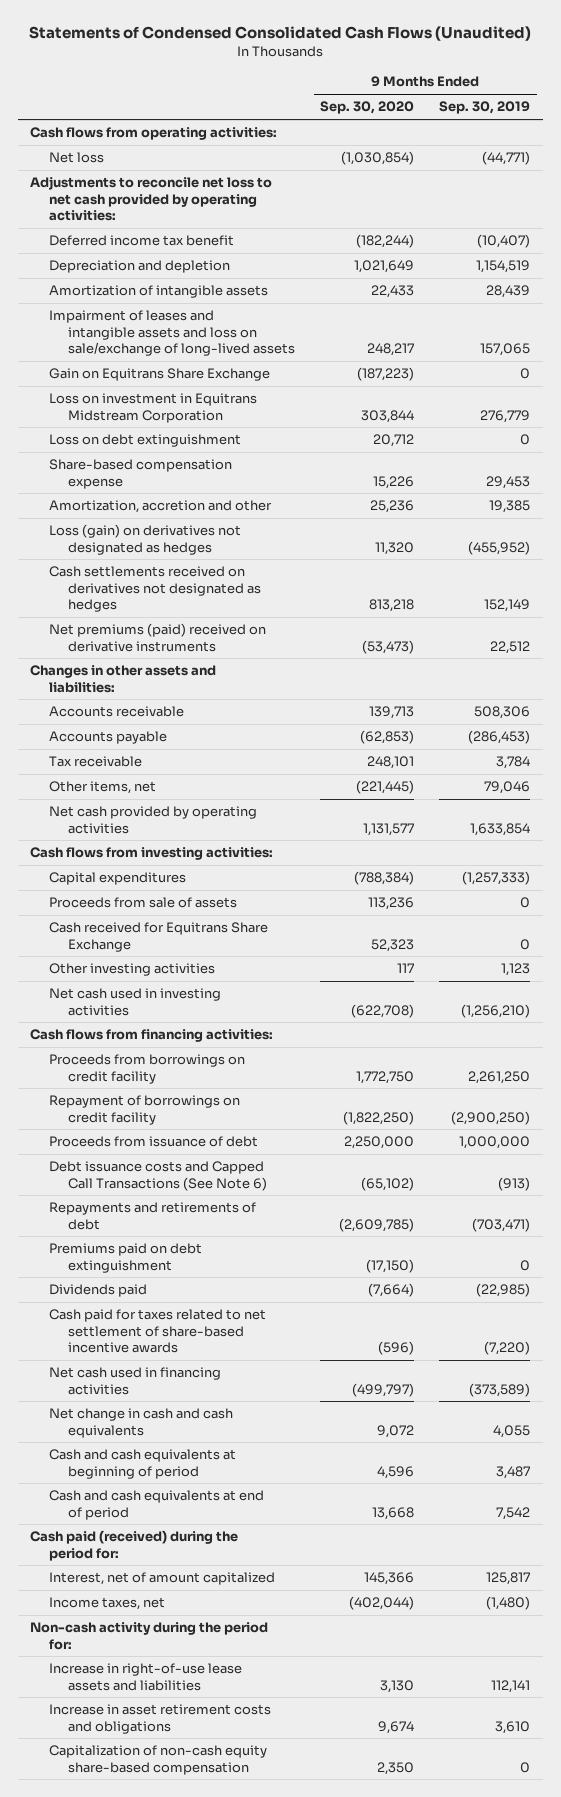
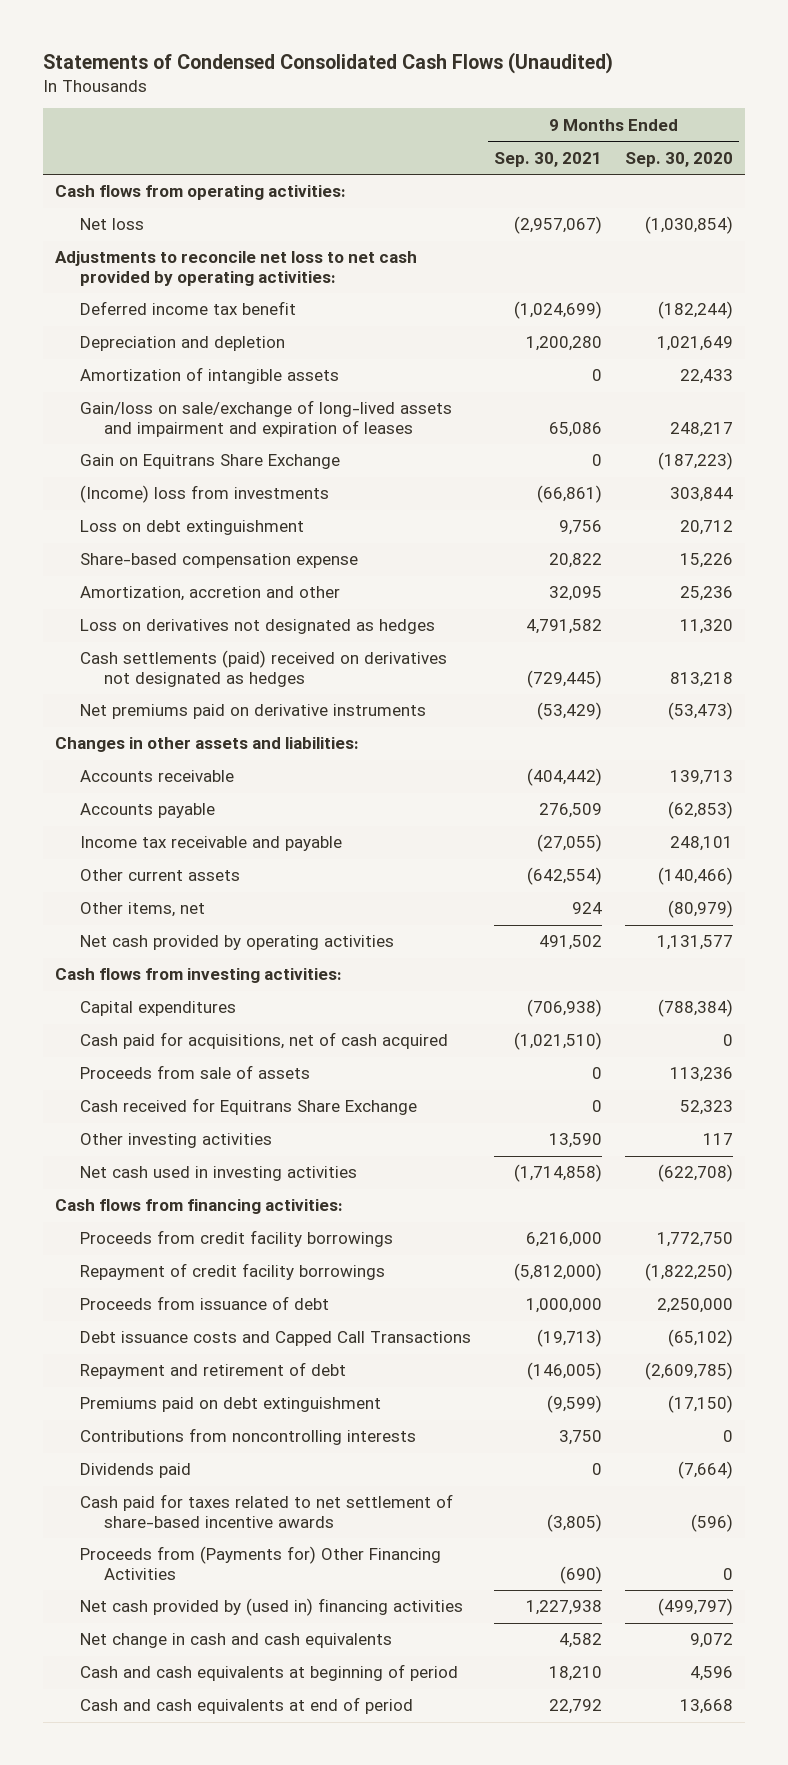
- | 9 Months Ended Sep. 30, 2020 | 9 Months Ended Sep. 30, 2019
+ | 9 Months Ended Sep. 30, 2021 | 9 Months Ended Sep. 30, 2020
- Impairment of leases and intangible assets and loss on sale/exchange of long-lived assets | 248,217 | 157,065
+ Gain/loss on sale/exchange of long-lived assets and impairment and expiration of leases | 65,086 | 248,217
- Loss on investment in Equitrans Midstream Corporation | 303,844 | 276,779
+ (Income) loss from investments | (66,861) | 303,844
- Loss (gain) on derivatives not designated as hedges | 11,320 | (455,952)
- Cash settlements received on derivatives not designated as hedges | 813,218 | 152,149
- Net premiums (paid) received on derivative instruments | (53,473) | 22,512
+ Loss on derivatives not designated as hedges | 4,791,582 | 11,320
+ Cash settlements (paid) received on derivatives not designated as hedges | (729,445) | 813,218
+ Net premiums paid on derivative instruments | (53,429) | (53,473)
- Tax receivable | 248,101 | 3,784
- Other items, net | (221,445) | 79,046
+ Income tax receivable and payable | (27,055) | 248,101
+ Other current assets | (642,554) | (140,466)
+ Other items, net | 924 | (80,979)
+ Cash paid for acquisitions, net of cash acquired | (1,021,510) | 0
- Proceeds from borrowings on credit facility | 1,772,750 | 2,261,250
- Repayment of borrowings on credit facility | (1,822,250) | (2,900,250)
+ Proceeds from credit facility borrowings | 6,216,000 | 1,772,750
+ Repayment of credit facility borrowings | (5,812,000) | (1,822,250)
- Debt issuance costs and Capped Call Transactions (See Note 6) | (65,102) | (913)
- Repayments and retirements of debt | (2,609,785) | (703,471)
+ Debt issuance costs and Capped Call Transactions | (19,713) | (65,102)
+ Repayment and retirement of debt | (146,005) | (2,609,785)
+ Contributions from noncontrolling interests | 3,750 | 0
- Net cash used in financing activities | (499,797) | (373,589)
+ Proceeds from (Payments for) Other Financing Activities | (690) | 0
+ Net cash provided by (used in) financing activities | 1,227,938 | (499,797)
- Cash paid (received) during the period for:
- Interest, net of amount capitalized | 145,366 | 125,817
- Income taxes, net | (402,044) | (1,480)
- Non-cash activity during the period for:
- Increase in right-of-use lease assets and liabilities | 3,130 | 112,141
- Increase in asset retirement costs and obligations | 9,674 | 3,610
- Capitalization of non-cash equity share-based compensation | 2,350 | 0

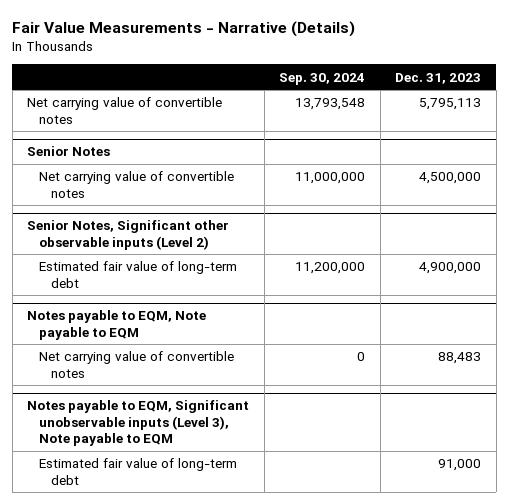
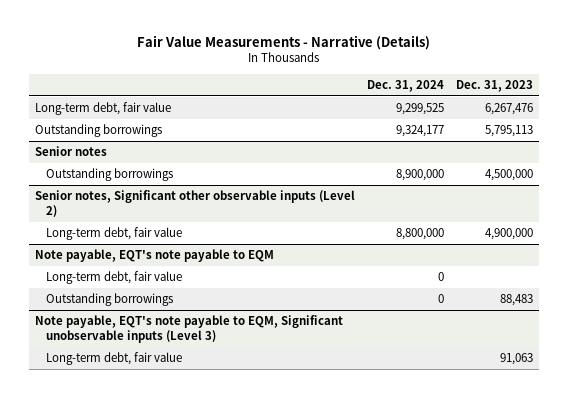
- | Sep. 30, 2024 | Dec. 31, 2023
+ | Dec. 31, 2024 | Dec. 31, 2023
- Net carrying value of convertible notes | 13,793,548 | 5,795,113
- Senior Notes
- Net carrying value of convertible notes | 11,000,000 | 4,500,000
- Senior Notes, Significant other observable inputs (Level 2)
- Estimated fair value of long-term debt | 11,200,000 | 4,900,000
- Notes payable to EQM, Note payable to EQM
- Net carrying value of convertible notes | 0 | 88,483
- Notes payable to EQM, Significant unobservable inputs (Level 3), Note payable to EQM
- Estimated fair value of long-term debt | | 91,000
+ Long-term debt, fair value | 9,299,525 | 6,267,476
+ Outstanding borrowings | 9,324,177 | 5,795,113
+ Senior notes
+ Outstanding borrowings | 8,900,000 | 4,500,000
+ Senior notes, Significant other observable inputs (Level 2)
+ Long-term debt, fair value | 8,800,000 | 4,900,000
+ Note payable, EQT's note payable to EQM
+ Long-term debt, fair value | 0 |
+ Outstanding borrowings | 0 | 88,483
+ Note payable, EQT's note payable to EQM, Significant unobservable inputs (Level 3)
+ Long-term debt, fair value | | 91,063

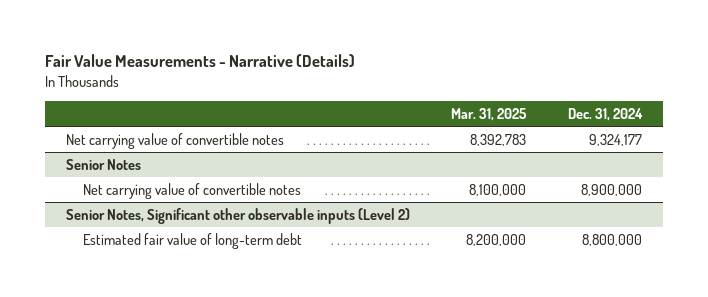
- | Dec. 31, 2024 | Dec. 31, 2023
+ | Mar. 31, 2025 | Dec. 31, 2024
- Long-term debt, fair value | 9,299,525 | 6,267,476
- Outstanding borrowings | 9,324,177 | 5,795,113
- Senior notes
- Outstanding borrowings | 8,900,000 | 4,500,000
- Senior notes, Significant other observable inputs (Level 2)
- Long-term debt, fair value | 8,800,000 | 4,900,000
- Note payable, EQT's note payable to EQM
- Long-term debt, fair value | 0 |
- Outstanding borrowings | 0 | 88,483
- Note payable, EQT's note payable to EQM, Significant unobservable inputs (Level 3)
- Long-term debt, fair value | | 91,063
+ Net carrying value of convertible notes | 8,392,783 | 9,324,177
+ Senior Notes
+ Net carrying value of convertible notes | 8,100,000 | 8,900,000
+ Senior Notes, Significant other observable inputs (Level 2)
+ Estimated fair value of long-term debt | 8,200,000 | 8,800,000

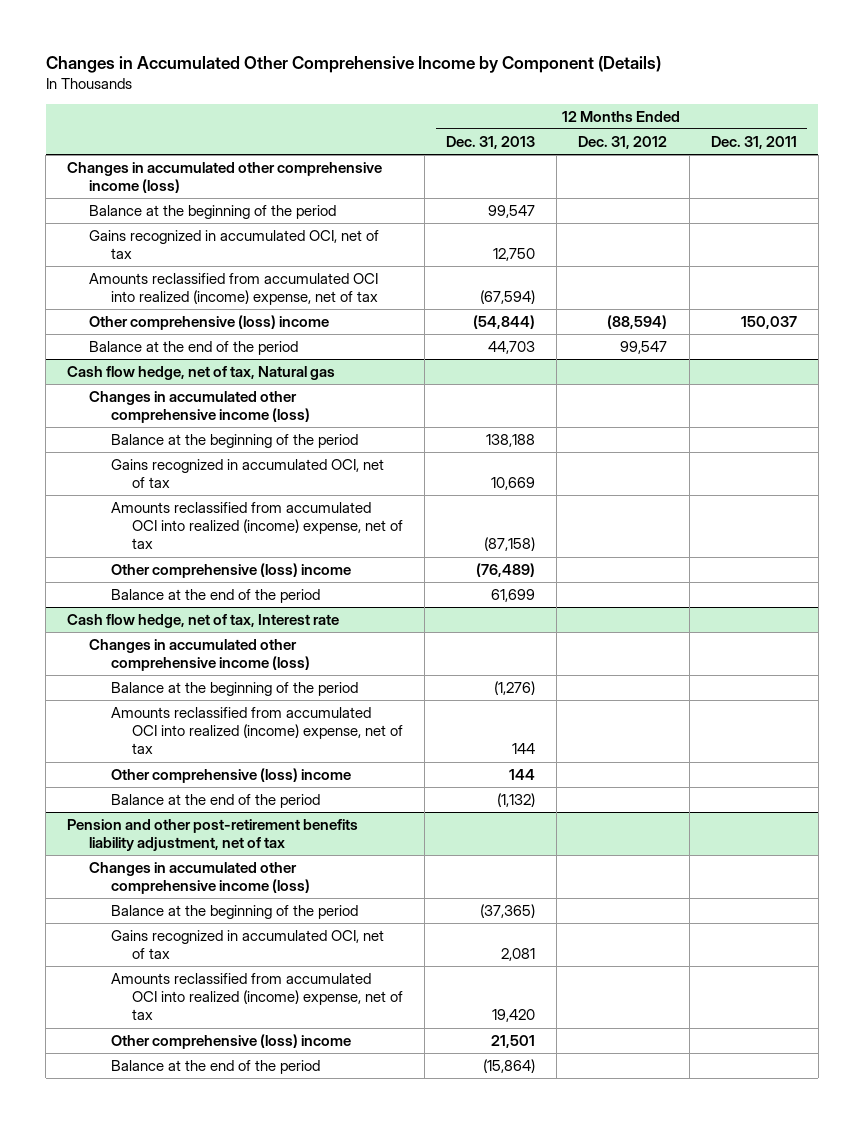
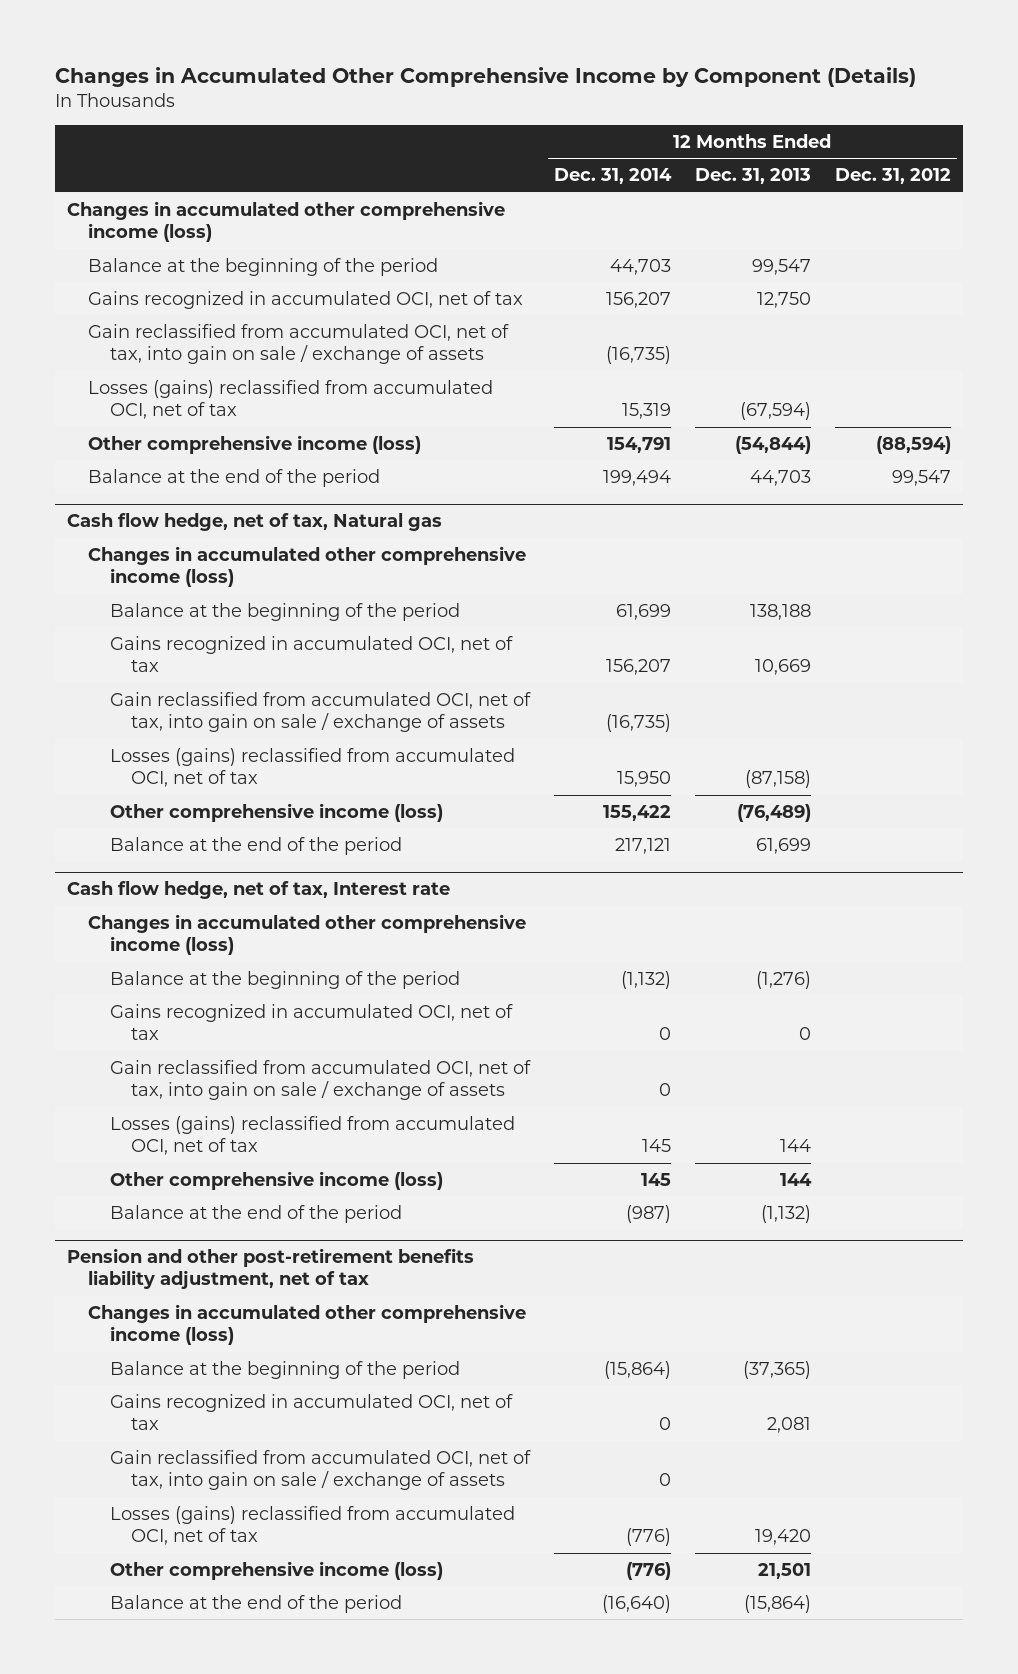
- | 12 Months Ended Dec. 31, 2013 | 12 Months Ended Dec. 31, 2012 | 12 Months Ended Dec. 31, 2011
+ | 12 Months Ended Dec. 31, 2014 | 12 Months Ended Dec. 31, 2013 | 12 Months Ended Dec. 31, 2012
- Amounts reclassified from accumulated OCI into realized (income) expense, net of tax | (67,594) | |
- Other comprehensive (loss) income | (54,844) | (88,594) | 150,037
+ Gain reclassified from accumulated OCI, net of tax, into gain on sale / exchange of assets | (16,735) | |
+ Losses (gains) reclassified from accumulated OCI, net of tax | 15,319 | (67,594) |
+ Other comprehensive income (loss) | 154,791 | (54,844) | (88,594)
@ Cash flow hedge, net of tax, Natural gas
- Amounts reclassified from accumulated OCI into realized (income) expense, net of tax | (87,158) | |
- Other comprehensive (loss) income | (76,489) | |
+ Gain reclassified from accumulated OCI, net of tax, into gain on sale / exchange of assets | (16,735) | |
+ Losses (gains) reclassified from accumulated OCI, net of tax | 15,950 | (87,158) |
+ Other comprehensive income (loss) | 155,422 | (76,489) |
@ Cash flow hedge, net of tax, Interest rate
- Amounts reclassified from accumulated OCI into realized (income) expense, net of tax | 144 | |
- Other comprehensive (loss) income | 144 | |
+ Gains recognized in accumulated OCI, net of tax | 0 | 0 |
+ Gain reclassified from accumulated OCI, net of tax, into gain on sale / exchange of assets | 0 | |
+ Losses (gains) reclassified from accumulated OCI, net of tax | 145 | 144 |
+ Other comprehensive income (loss) | 145 | 144 |
@ Pension and other post-retirement benefits liability adjustment, net of tax
- Amounts reclassified from accumulated OCI into realized (income) expense, net of tax | 19,420 | |
- Other comprehensive (loss) income | 21,501 | |
+ Gain reclassified from accumulated OCI, net of tax, into gain on sale / exchange of assets | 0 | |
+ Losses (gains) reclassified from accumulated OCI, net of tax | (776) | 19,420 |
+ Other comprehensive income (loss) | (776) | 21,501 |

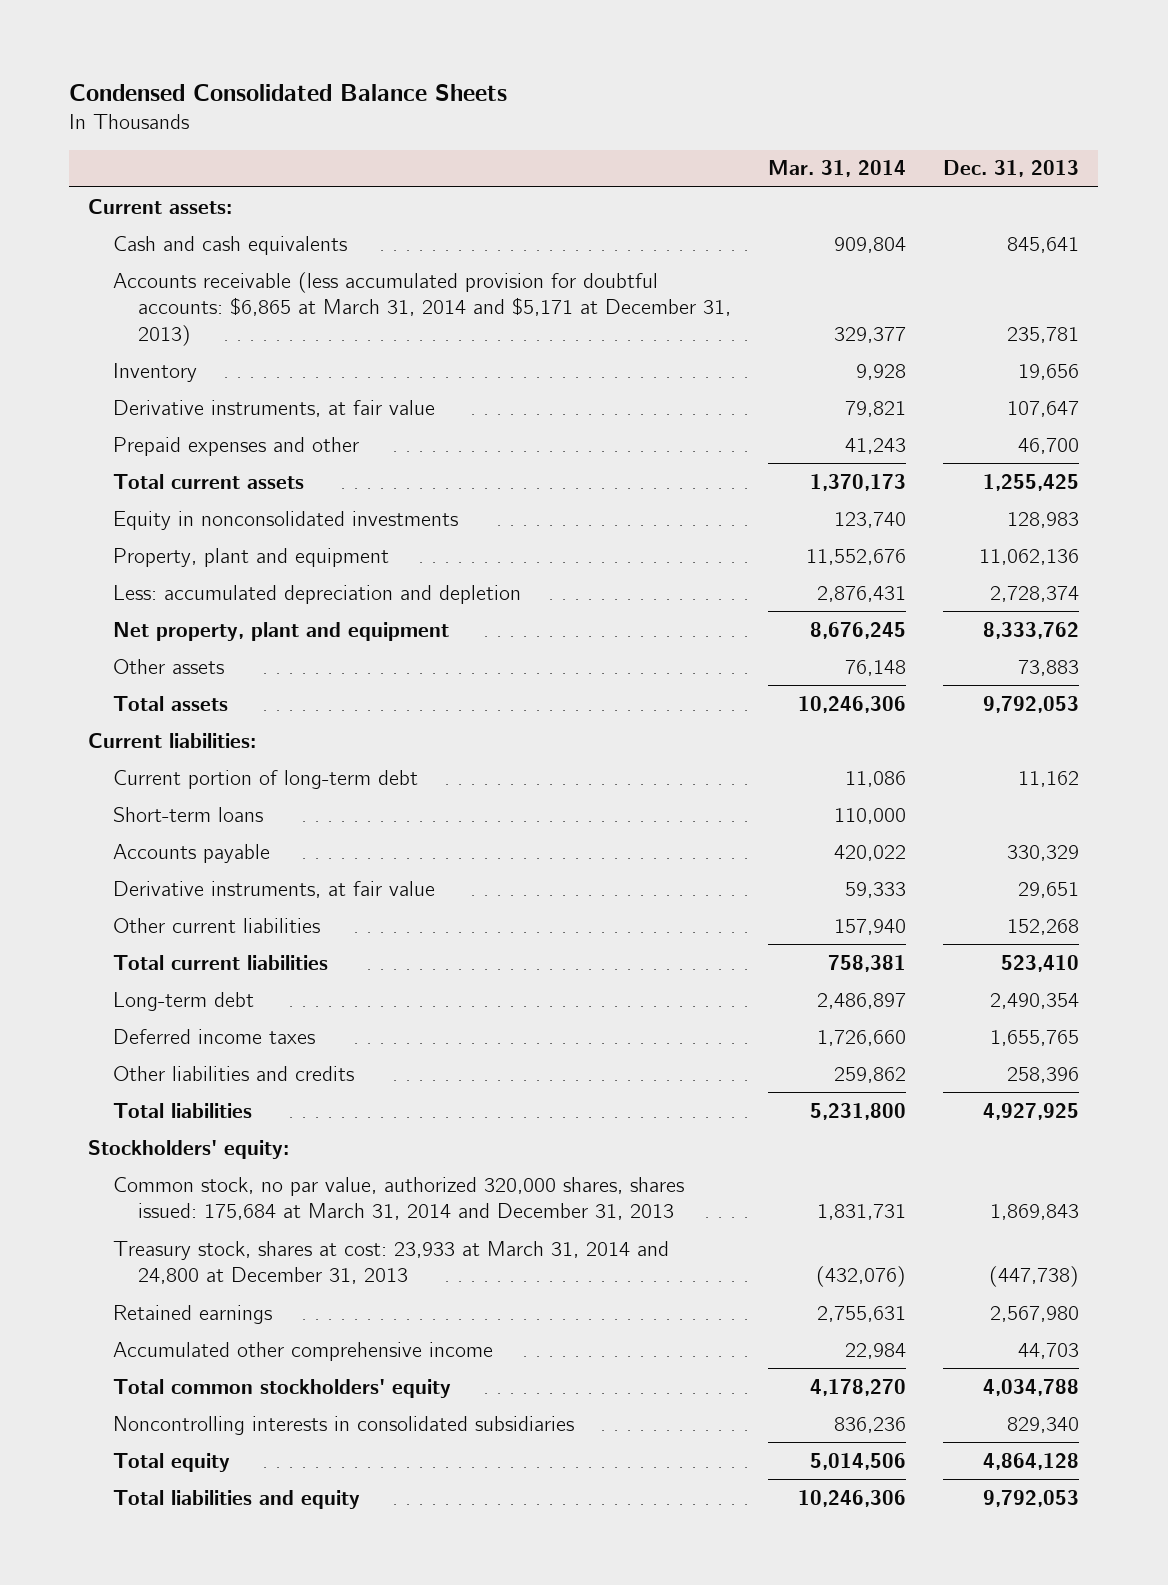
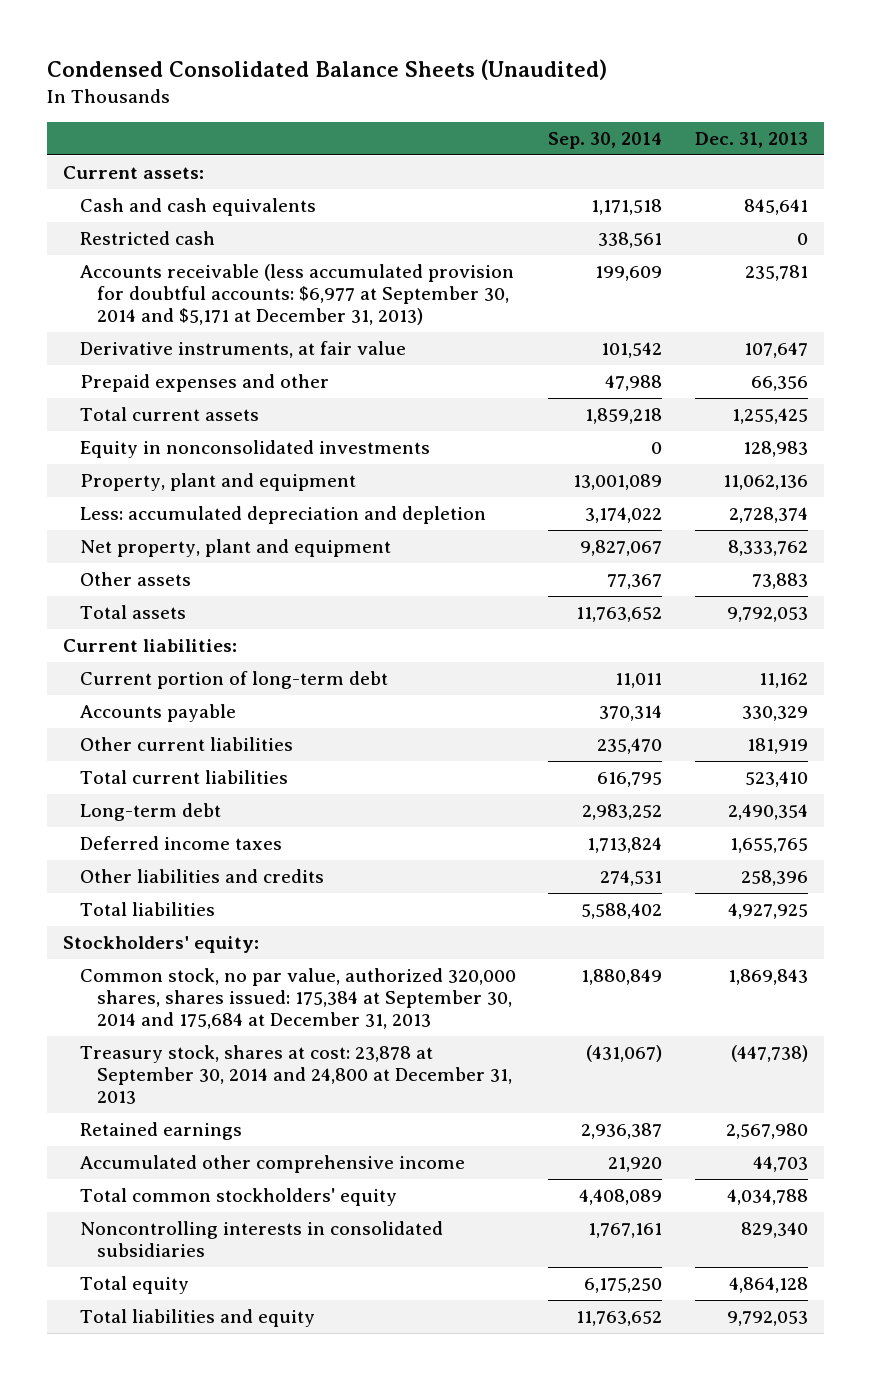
- Condensed Consolidated Balance Sheets
+ Condensed Consolidated Balance Sheets (Unaudited)
- | Mar. 31, 2014 | Dec. 31, 2013
+ | Sep. 30, 2014 | Dec. 31, 2013
- Accounts receivable (less accumulated provision for doubtful accounts: $6,865 at March 31, 2014 and $5,171 at December 31, 2013) | 329,377 | 235,781
- Inventory | 9,928 | 19,656
+ Restricted cash | 338,561 | 0
+ Accounts receivable (less accumulated provision for doubtful accounts: $6,977 at September 30, 2014 and $5,171 at December 31, 2013) | 199,609 | 235,781
- Prepaid expenses and other | 41,243 | 46,700
+ Prepaid expenses and other | 47,988 | 66,356
- Short-term loans | 110,000 |
- Derivative instruments, at fair value | 59,333 | 29,651
- Other current liabilities | 157,940 | 152,268
+ Other current liabilities | 235,470 | 181,919
- Common stock, no par value, authorized 320,000 shares, shares issued: 175,684 at March 31, 2014 and December 31, 2013 | 1,831,731 | 1,869,843
- Treasury stock, shares at cost: 23,933 at March 31, 2014 and 24,800 at December 31, 2013 | (432,076) | (447,738)
+ Common stock, no par value, authorized 320,000 shares, shares issued: 175,384 at September 30, 2014 and 175,684 at December 31, 2013 | 1,880,849 | 1,869,843
+ Treasury stock, shares at cost: 23,878 at September 30, 2014 and 24,800 at December 31, 2013 | (431,067) | (447,738)

